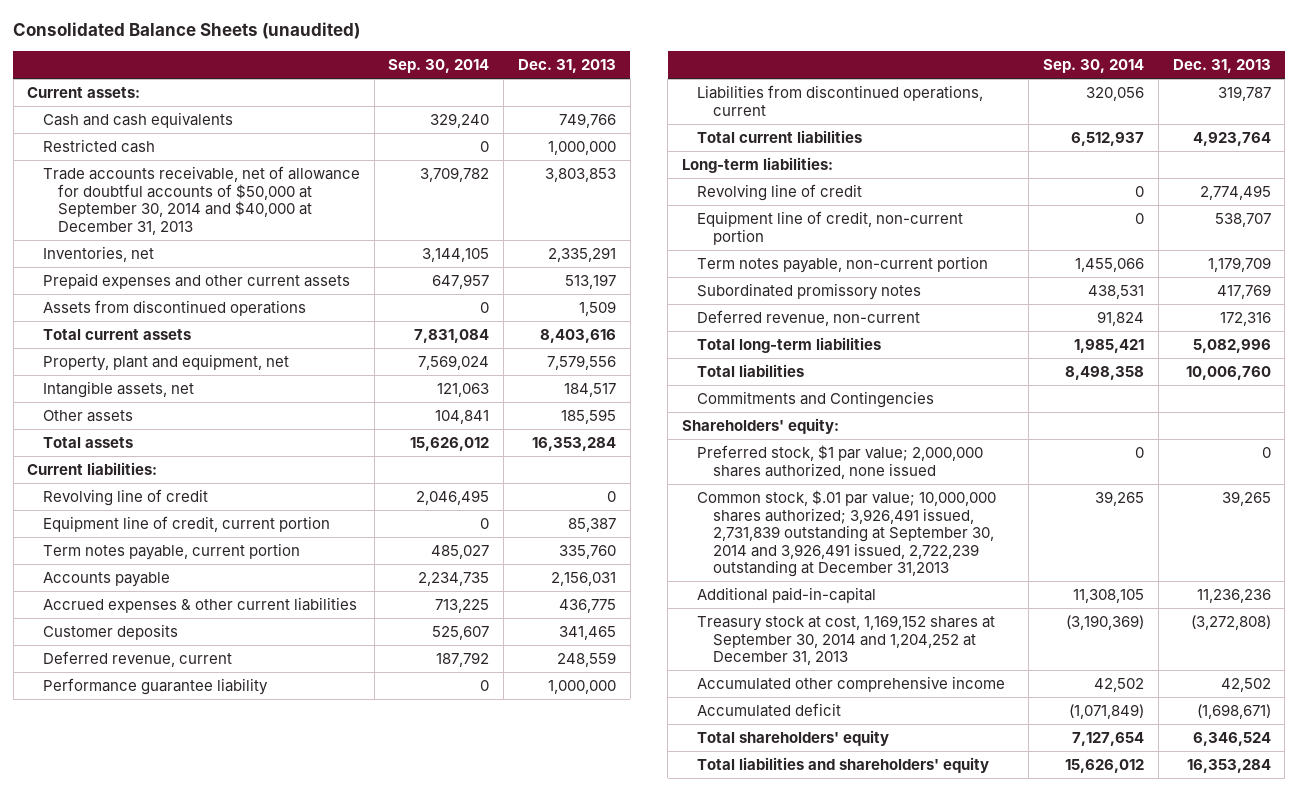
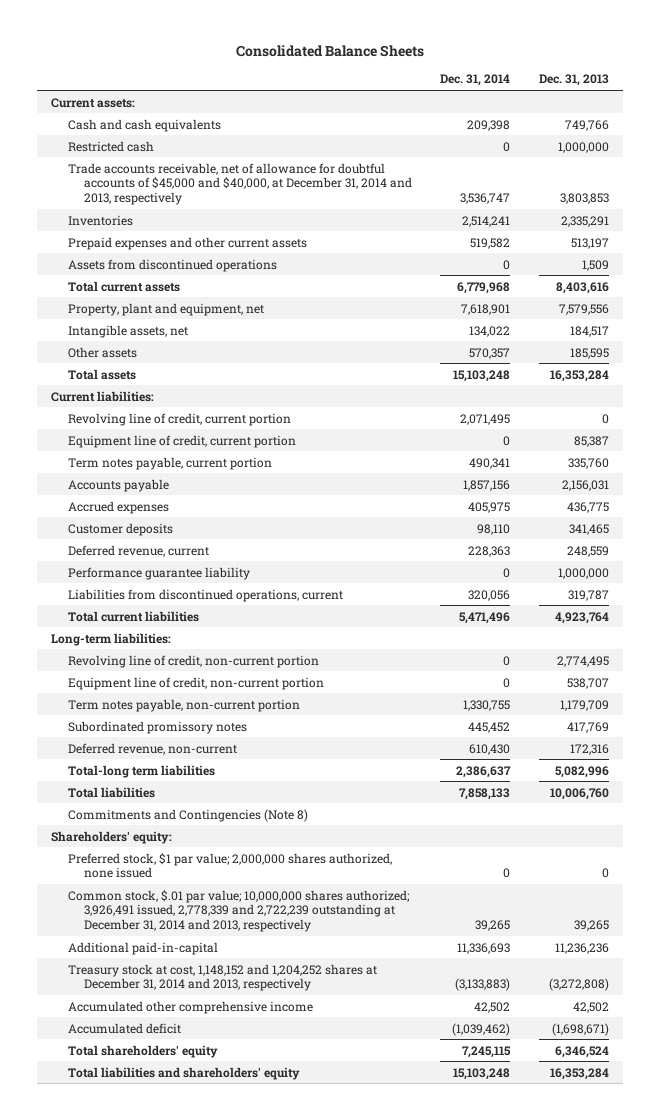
- Consolidated Balance Sheets (unaudited)
+ Consolidated Balance Sheets
- | Sep. 30, 2014 | Dec. 31, 2013
+ | Dec. 31, 2014 | Dec. 31, 2013
- Trade accounts receivable, net of allowance for doubtful accounts of $50,000 at September 30, 2014 and $40,000 at December 31, 2013 | 3,709,782 | 3,803,853
- Inventories, net | 3,144,105 | 2,335,291
+ Trade accounts receivable, net of allowance for doubtful accounts of $45,000 and $40,000, at December 31, 2014 and 2013, respectively | 3,536,747 | 3,803,853
+ Inventories | 2,514,241 | 2,335,291
- Revolving line of credit | 2,046,495 | 0
+ Revolving line of credit, current portion | 2,071,495 | 0
- Accrued expenses & other current liabilities | 713,225 | 436,775
+ Accrued expenses | 405,975 | 436,775
- Revolving line of credit | 0 | 2,774,495
+ Revolving line of credit, non-current portion | 0 | 2,774,495
- Total long-term liabilities | 1,985,421 | 5,082,996
+ Total-long term liabilities | 2,386,637 | 5,082,996
- Commitments and Contingencies
+ Commitments and Contingencies (Note 8)
- Common stock, $.01 par value; 10,000,000 shares authorized; 3,926,491 issued, 2,731,839 outstanding at September 30, 2014 and 3,926,491 issued, 2,722,239 outstanding at December 31,2013 | 39,265 | 39,265
+ Common stock, $.01 par value; 10,000,000 shares authorized; 3,926,491 issued, 2,778,339 and 2,722,239 outstanding at December 31, 2014 and 2013, respectively | 39,265 | 39,265
- Treasury stock at cost, 1,169,152 shares at September 30, 2014 and 1,204,252 at December 31, 2013 | (3,190,369) | (3,272,808)
+ Treasury stock at cost, 1,148,152 and 1,204,252 shares at December 31, 2014 and 2013, respectively | (3,133,883) | (3,272,808)

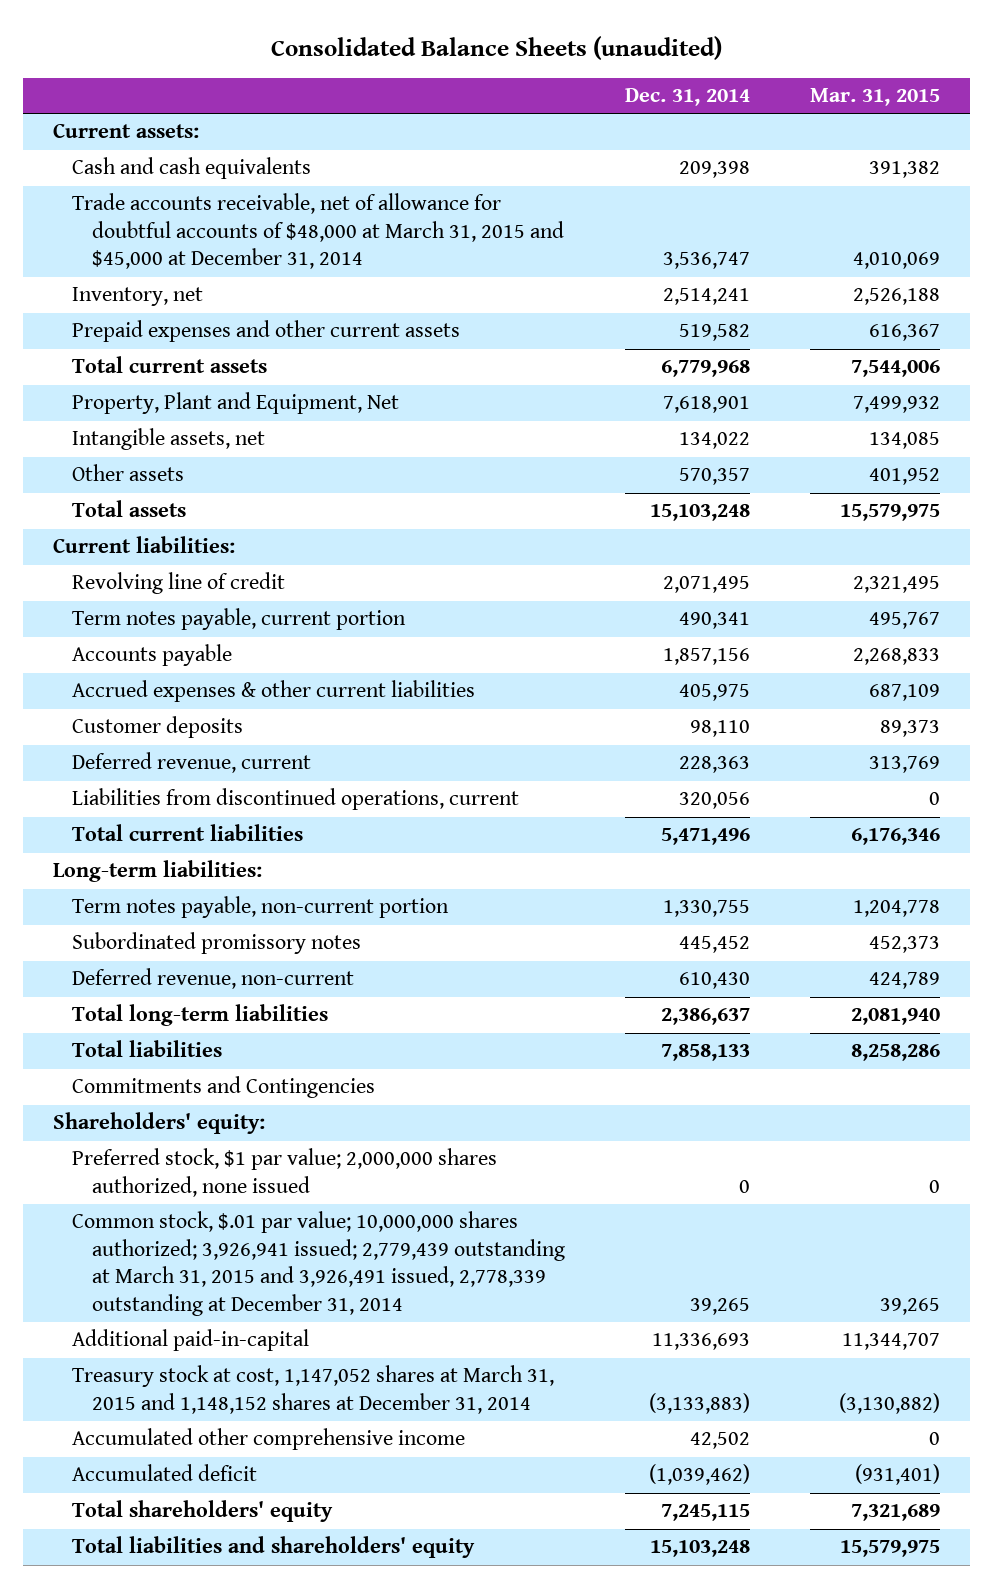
- Consolidated Balance Sheets
+ Consolidated Balance Sheets (unaudited)
- | Dec. 31, 2014 | Dec. 31, 2013
+ | Dec. 31, 2014 | Mar. 31, 2015
- Restricted cash | 0 | 1,000,000
- Trade accounts receivable, net of allowance for doubtful accounts of $45,000 and $40,000, at December 31, 2014 and 2013, respectively | 3,536,747 | 3,803,853
- Inventories | 2,514,241 | 2,335,291
+ Trade accounts receivable, net of allowance for doubtful accounts of $48,000 at March 31, 2015 and $45,000 at December 31, 2014 | 3,536,747 | 4,010,069
+ Inventory, net | 2,514,241 | 2,526,188
- Assets from discontinued operations | 0 | 1,509
- Property, plant and equipment, net | 7,618,901 | 7,579,556
+ Property, Plant and Equipment, Net | 7,618,901 | 7,499,932
- Revolving line of credit, current portion | 2,071,495 | 0
- Equipment line of credit, current portion | 0 | 85,387
+ Revolving line of credit | 2,071,495 | 2,321,495
- Accrued expenses | 405,975 | 436,775
+ Accrued expenses & other current liabilities | 405,975 | 687,109
- Performance guarantee liability | 0 | 1,000,000
- Revolving line of credit, non-current portion | 0 | 2,774,495
- Equipment line of credit, non-current portion | 0 | 538,707
- Total-long term liabilities | 2,386,637 | 5,082,996
+ Total long-term liabilities | 2,386,637 | 2,081,940
- Commitments and Contingencies (Note 8)
+ Commitments and Contingencies
- Common stock, $.01 par value; 10,000,000 shares authorized; 3,926,491 issued, 2,778,339 and 2,722,239 outstanding at December 31, 2014 and 2013, respectively | 39,265 | 39,265
+ Common stock, $.01 par value; 10,000,000 shares authorized; 3,926,941 issued; 2,779,439 outstanding at March 31, 2015 and 3,926,491 issued, 2,778,339 outstanding at December 31, 2014 | 39,265 | 39,265
- Treasury stock at cost, 1,148,152 and 1,204,252 shares at December 31, 2014 and 2013, respectively | (3,133,883) | (3,272,808)
+ Treasury stock at cost, 1,147,052 shares at March 31, 2015 and 1,148,152 shares at December 31, 2014 | (3,133,883) | (3,130,882)

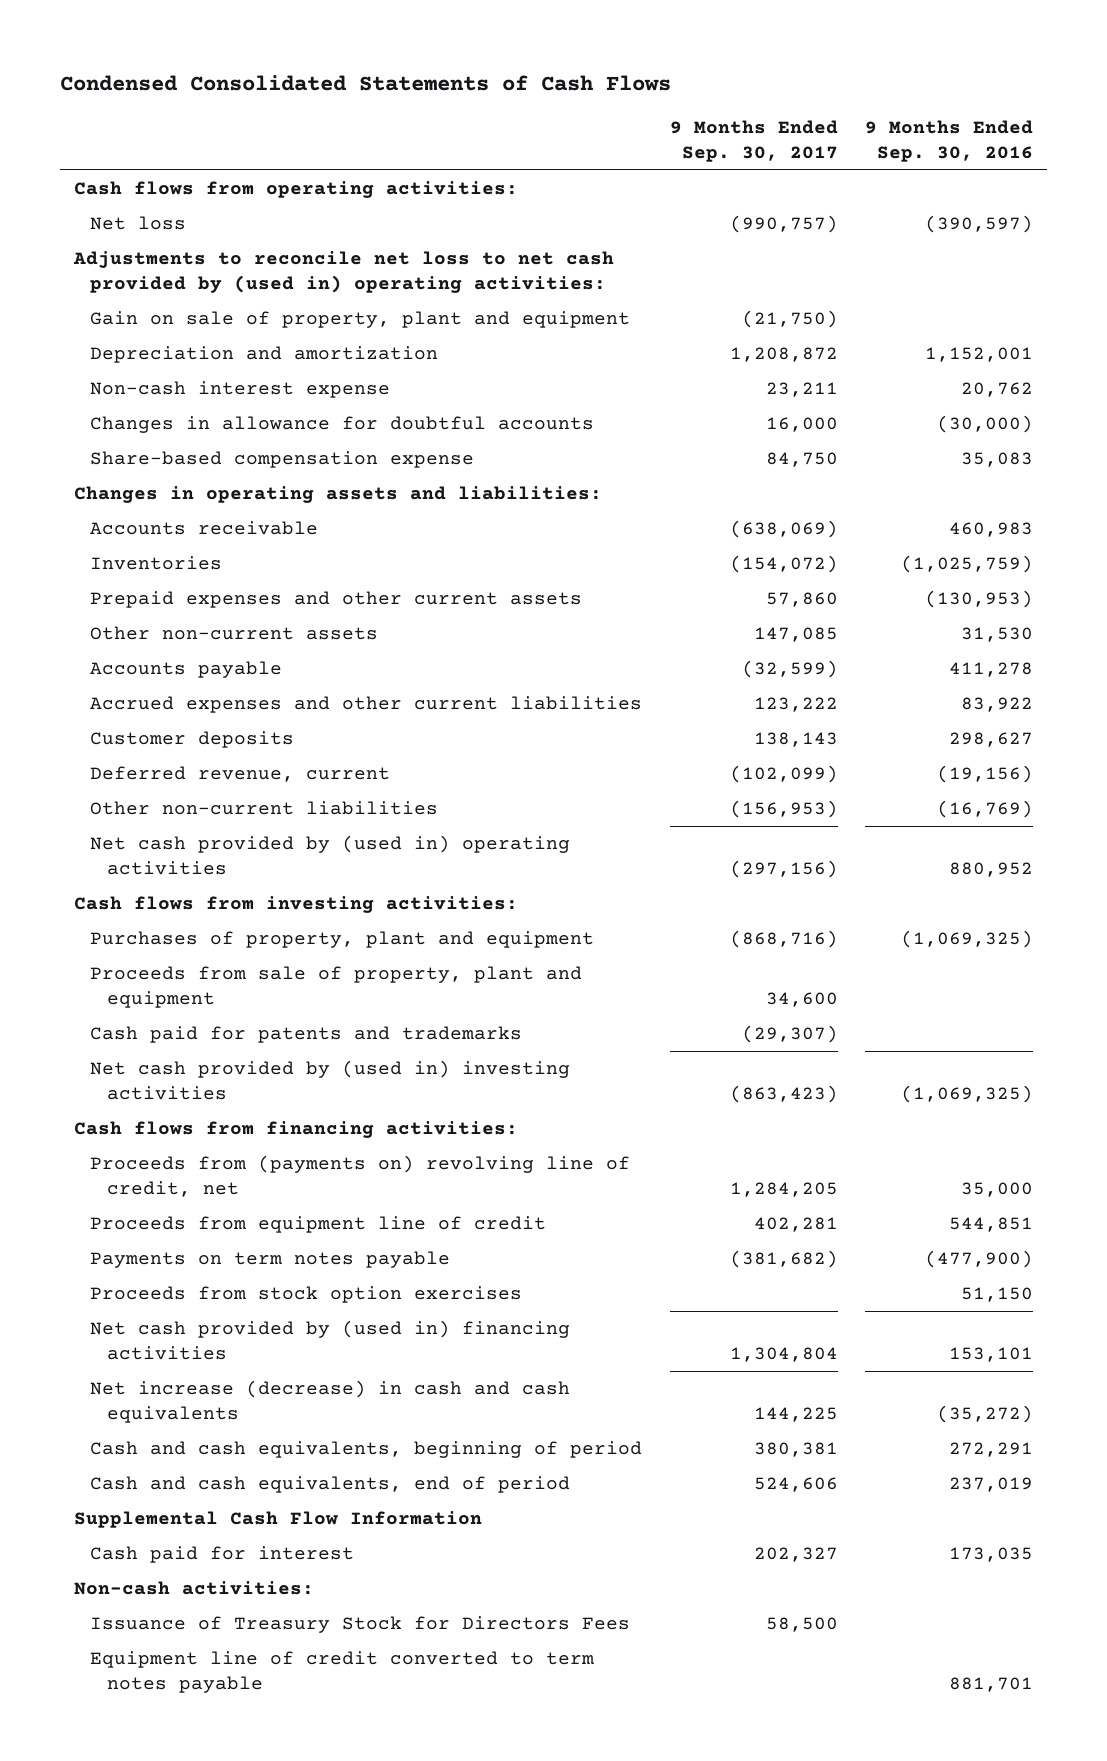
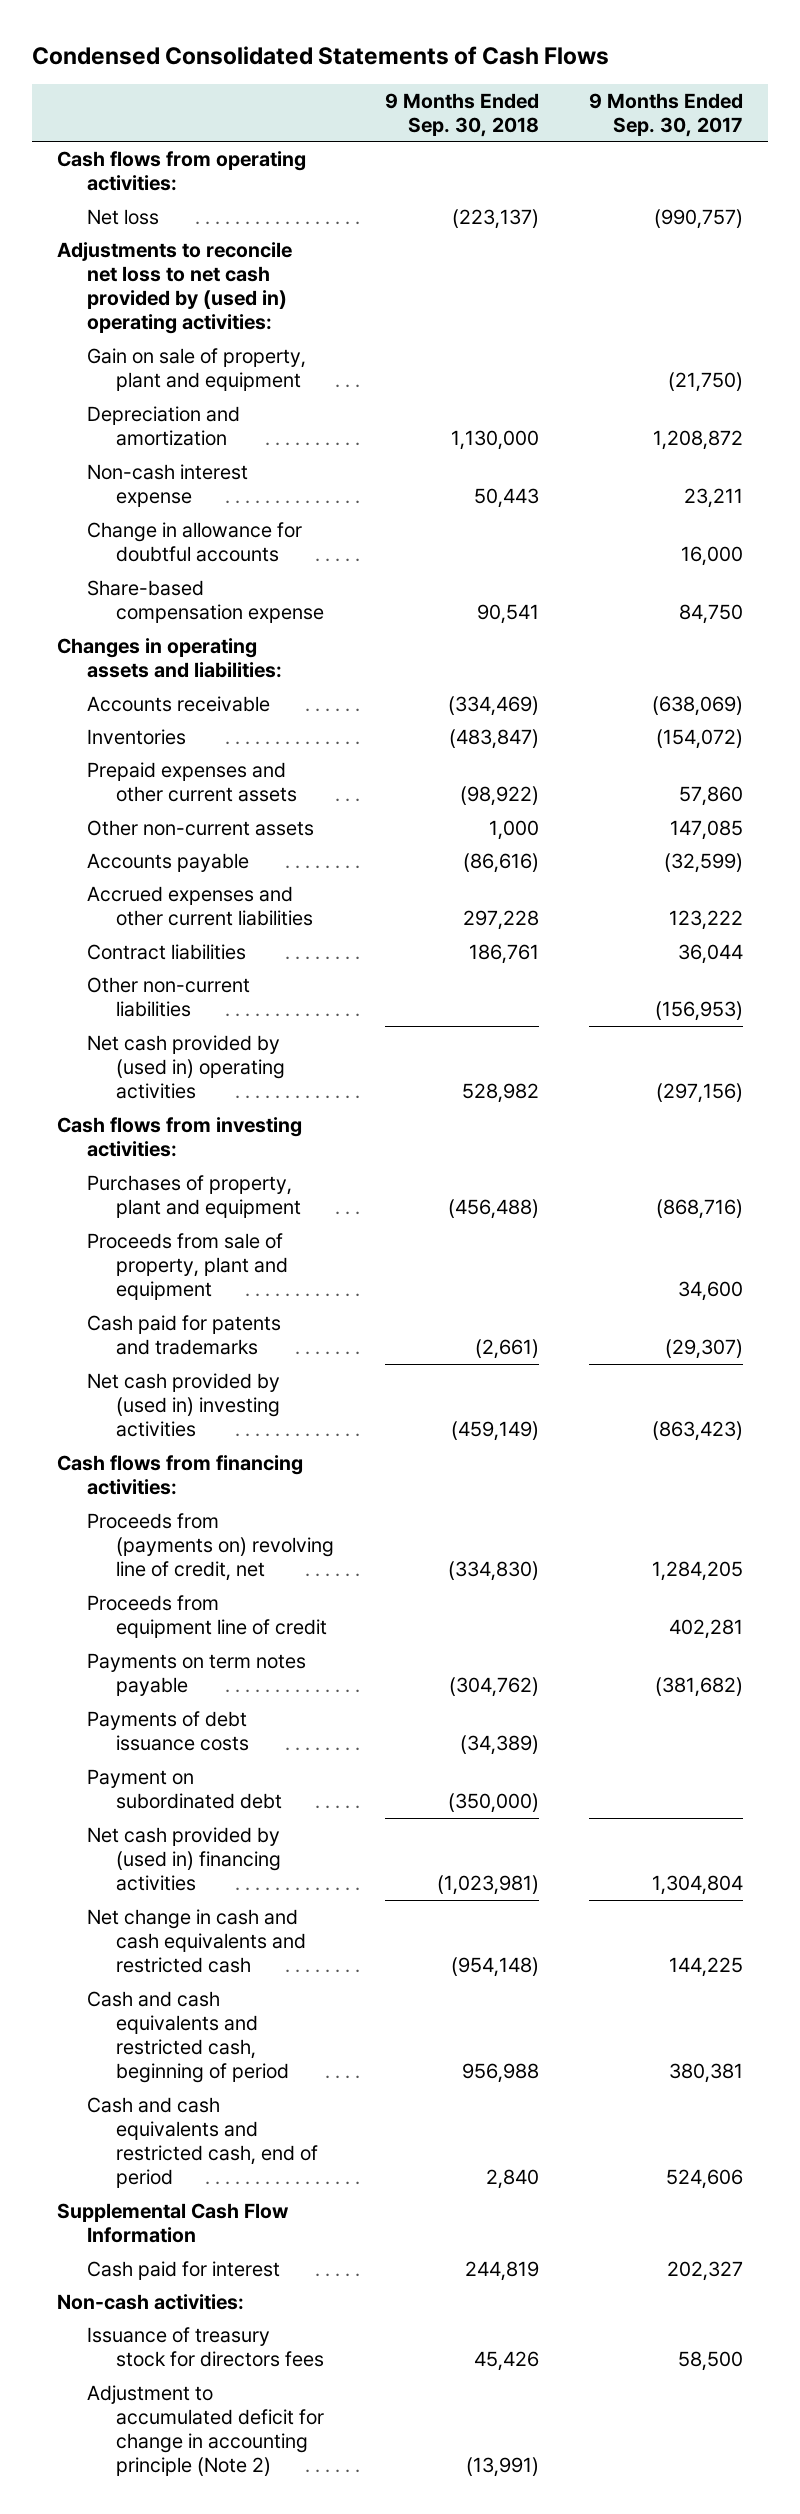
- | 9 Months Ended Sep. 30, 2017 | 9 Months Ended Sep. 30, 2016
+ | 9 Months Ended Sep. 30, 2018 | 9 Months Ended Sep. 30, 2017
- Changes in allowance for doubtful accounts | 16,000 | (30,000)
+ Change in allowance for doubtful accounts | | 16,000
- Customer deposits | 138,143 | 298,627
- Deferred revenue, current | (102,099) | (19,156)
+ Contract liabilities | 186,761 | 36,044
- Proceeds from stock option exercises | | 51,150
+ Payments of debt issuance costs | (34,389) |
+ Payment on subordinated debt | (350,000) |
- Net increase (decrease) in cash and cash equivalents | 144,225 | (35,272)
- Cash and cash equivalents, beginning of period | 380,381 | 272,291
- Cash and cash equivalents, end of period | 524,606 | 237,019
+ Net change in cash and cash equivalents and restricted cash | (954,148) | 144,225
+ Cash and cash equivalents and restricted cash, beginning of period | 956,988 | 380,381
+ Cash and cash equivalents and restricted cash, end of period | 2,840 | 524,606
- Issuance of Treasury Stock for Directors Fees | 58,500 |
- Equipment line of credit converted to term notes payable | | 881,701
+ Issuance of treasury stock for directors fees | 45,426 | 58,500
+ Adjustment to accumulated deficit for change in accounting principle (Note 2) | (13,991) |

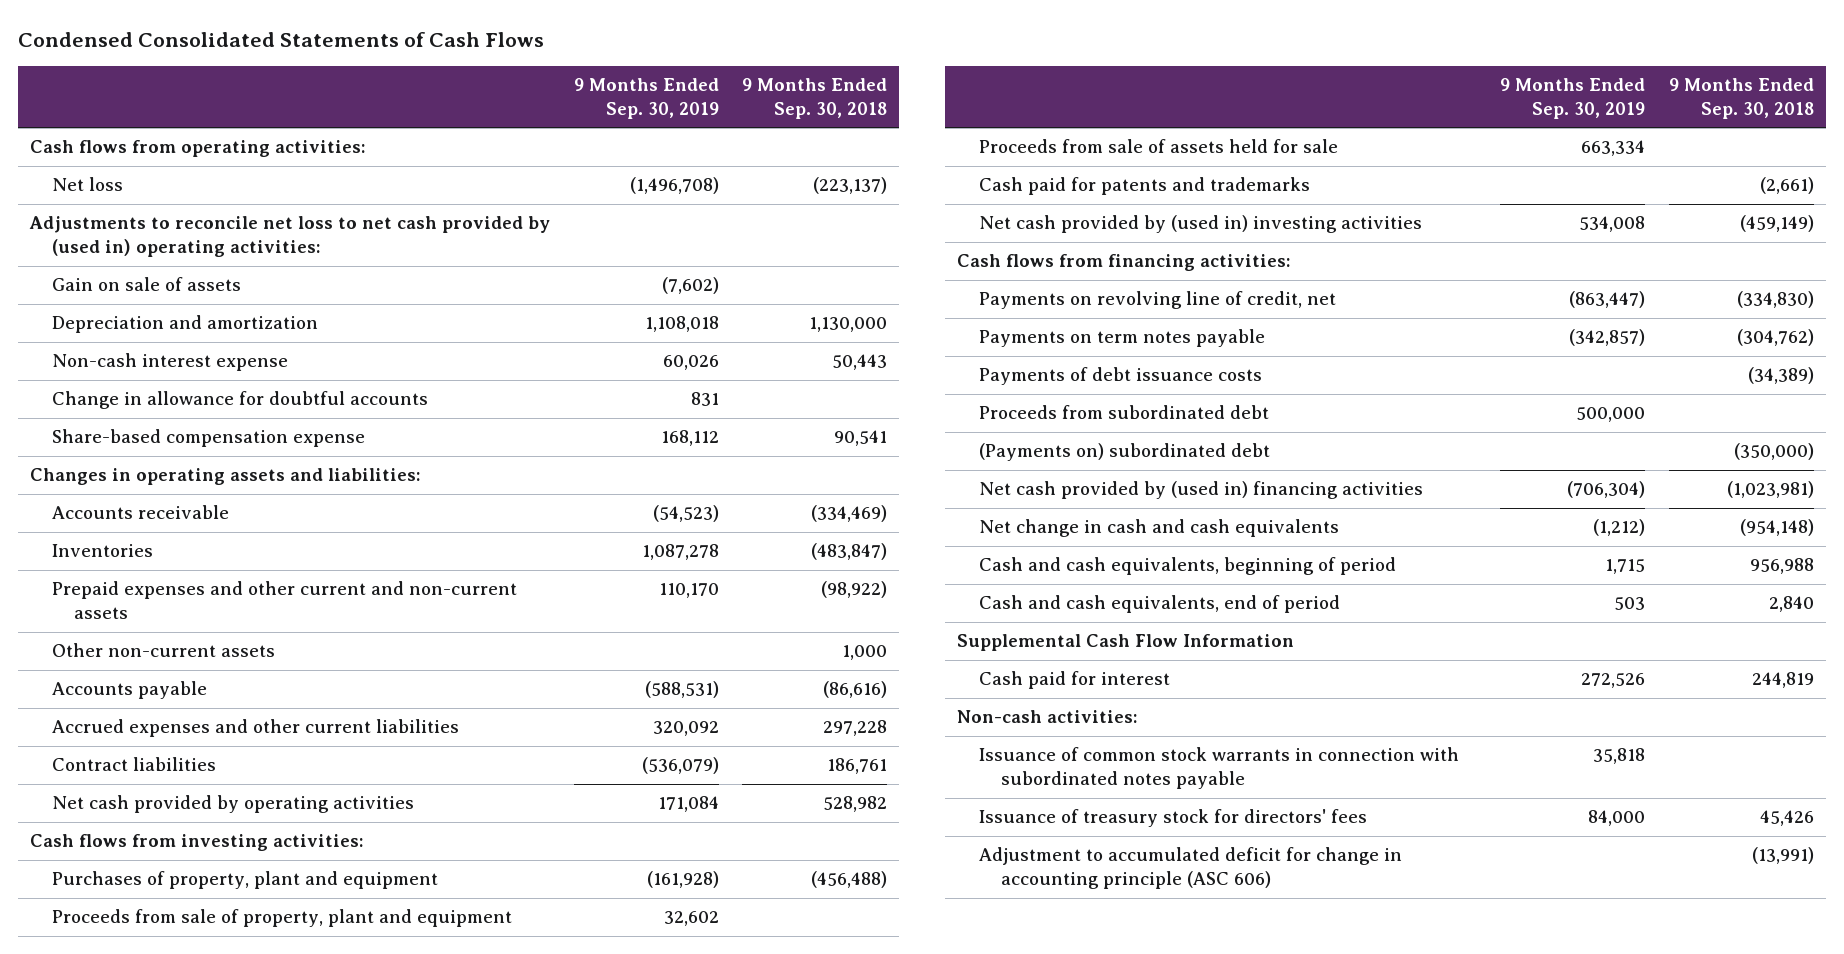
- | 9 Months Ended Sep. 30, 2018 | 9 Months Ended Sep. 30, 2017
+ | 9 Months Ended Sep. 30, 2019 | 9 Months Ended Sep. 30, 2018
- Gain on sale of property, plant and equipment | | (21,750)
+ Gain on sale of assets | (7,602) |
- Prepaid expenses and other current assets | (98,922) | 57,860
+ Prepaid expenses and other current and non-current assets | 110,170 | (98,922)
- Other non-current liabilities | | (156,953)
- Net cash provided by (used in) operating activities | 528,982 | (297,156)
+ Net cash provided by operating activities | 171,084 | 528,982
+ Proceeds from sale of assets held for sale | 663,334 |
- Proceeds from (payments on) revolving line of credit, net | (334,830) | 1,284,205
- Proceeds from equipment line of credit | | 402,281
+ Payments on revolving line of credit, net | (863,447) | (334,830)
- Payment on subordinated debt | (350,000) |
+ Proceeds from subordinated debt | 500,000 |
+ (Payments on) subordinated debt | | (350,000)
- Net change in cash and cash equivalents and restricted cash | (954,148) | 144,225
- Cash and cash equivalents and restricted cash, beginning of period | 956,988 | 380,381
- Cash and cash equivalents and restricted cash, end of period | 2,840 | 524,606
+ Net change in cash and cash equivalents | (1,212) | (954,148)
+ Cash and cash equivalents, beginning of period | 1,715 | 956,988
+ Cash and cash equivalents, end of period | 503 | 2,840
- Issuance of treasury stock for directors fees | 45,426 | 58,500
- Adjustment to accumulated deficit for change in accounting principle (Note 2) | (13,991) |
+ Issuance of common stock warrants in connection with subordinated notes payable | 35,818 |
+ Issuance of treasury stock for directors' fees | 84,000 | 45,426
+ Adjustment to accumulated deficit for change in accounting principle (ASC 606) | | (13,991)

